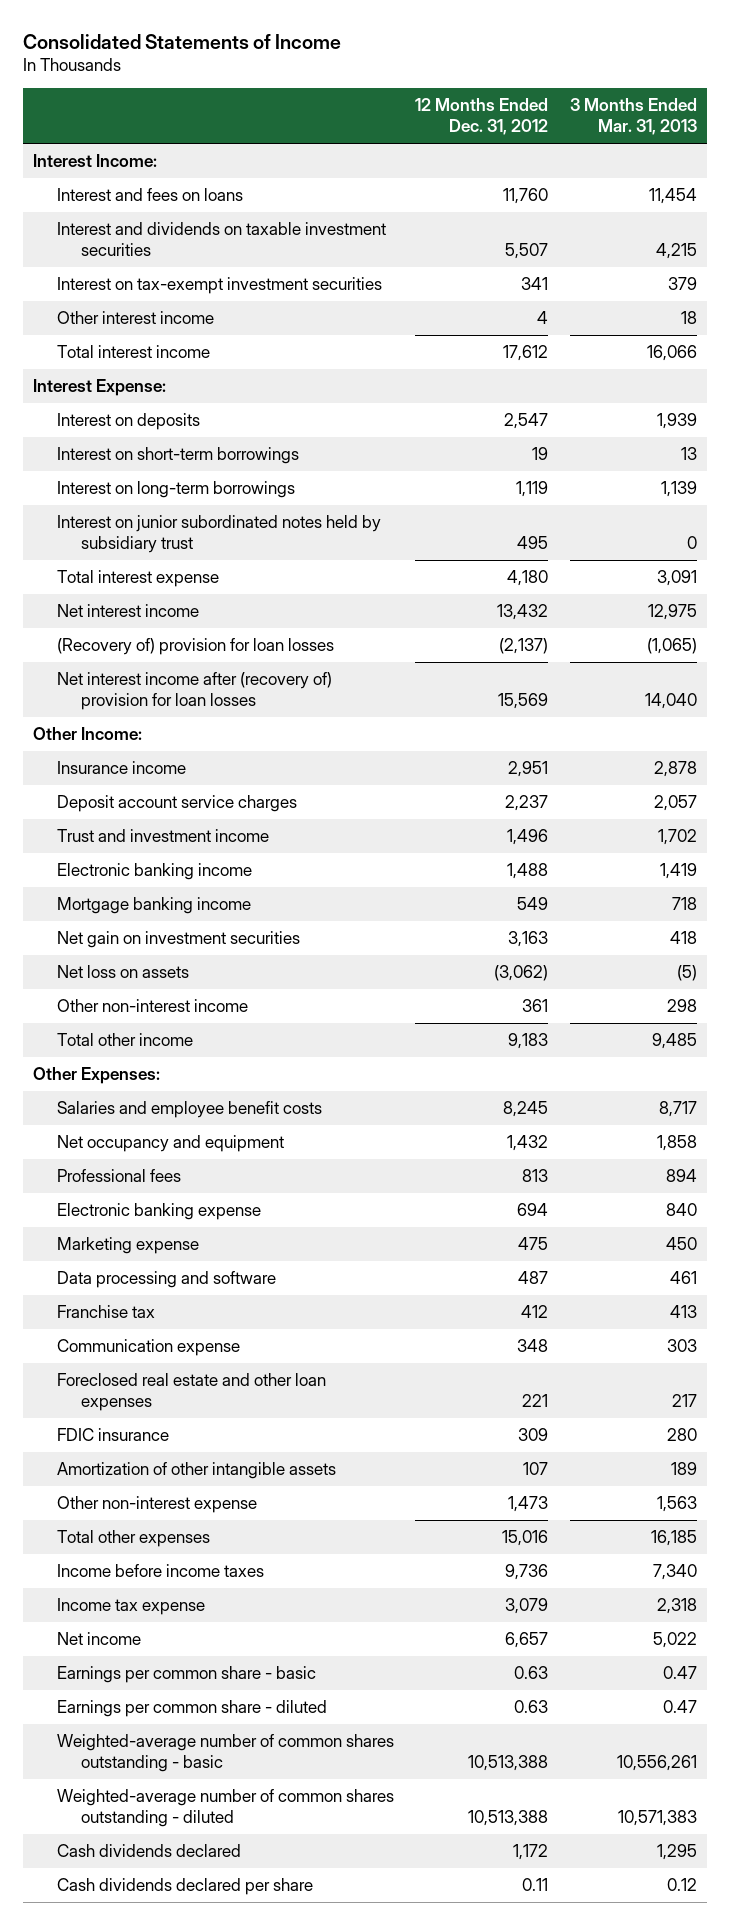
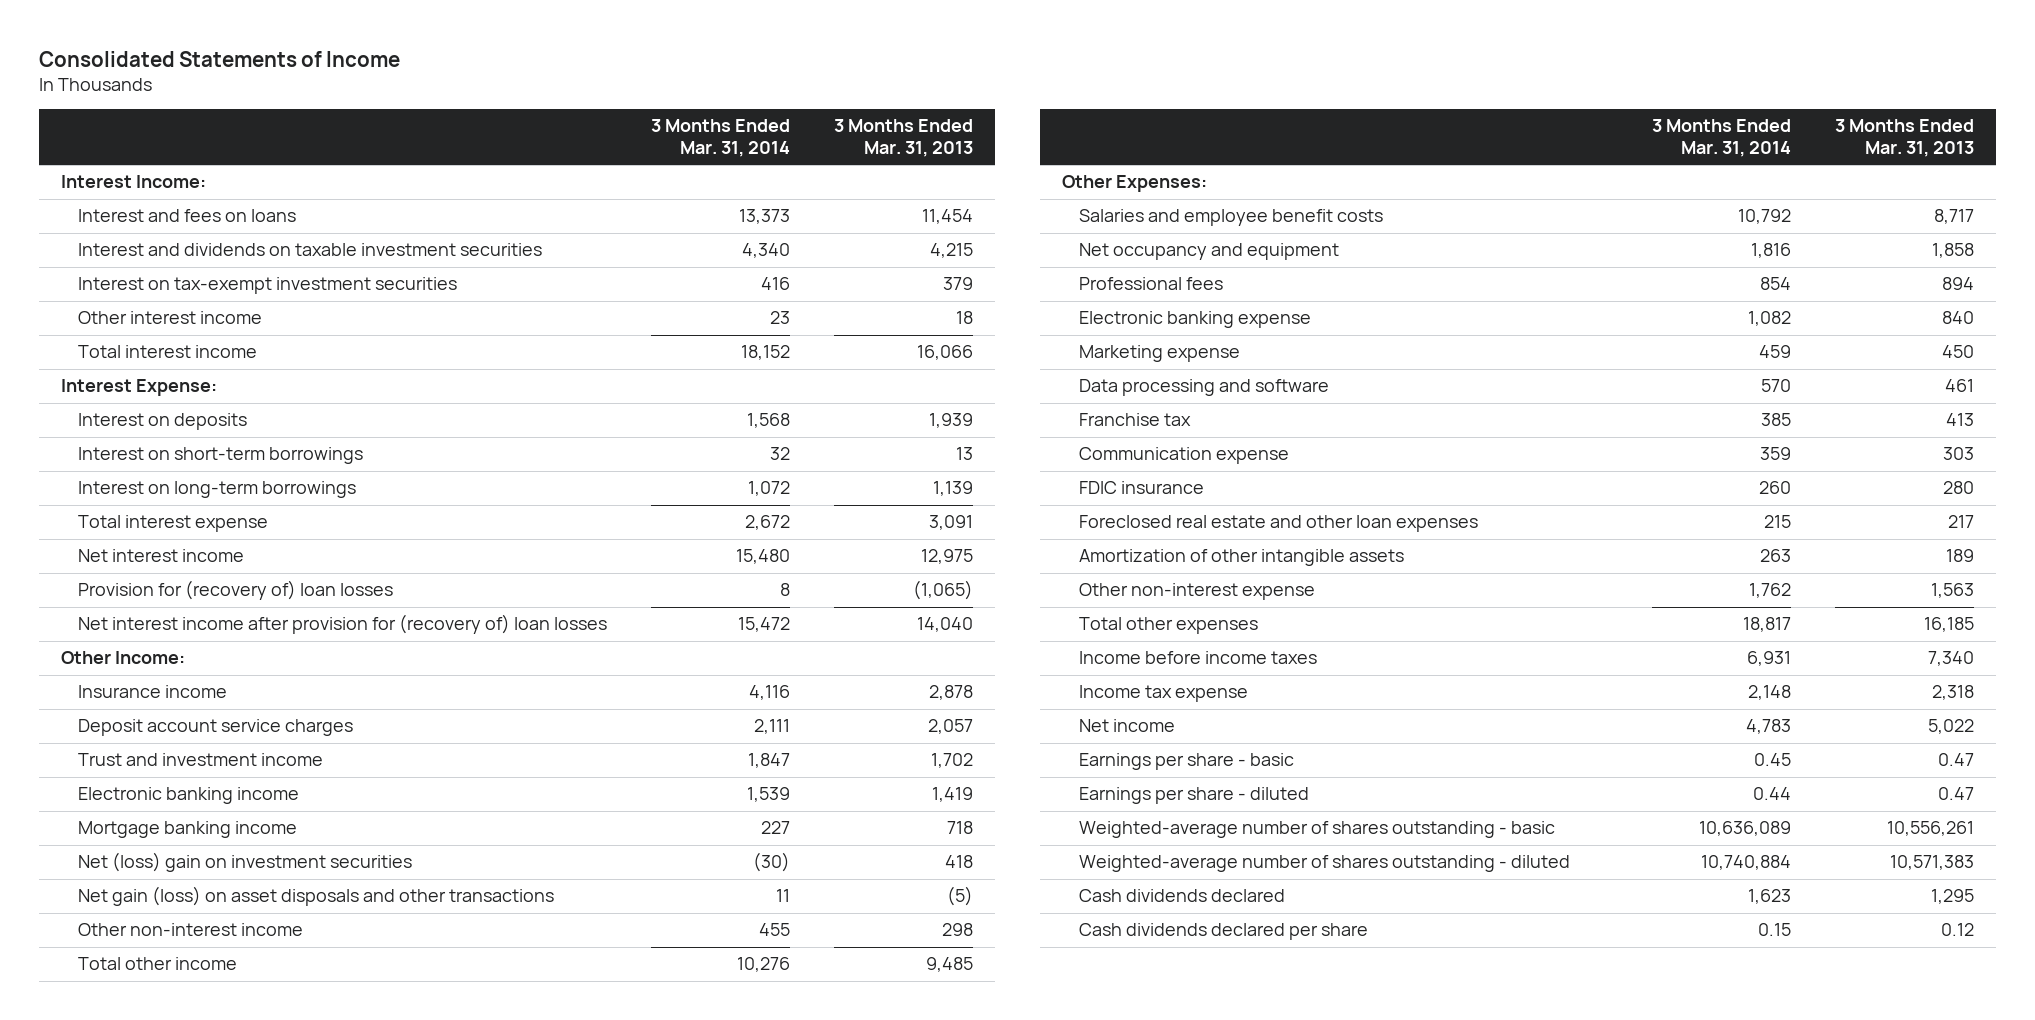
- | 12 Months Ended Dec. 31, 2012 | 3 Months Ended Mar. 31, 2013
+ | 3 Months Ended Mar. 31, 2014 | 3 Months Ended Mar. 31, 2013
- Interest on junior subordinated notes held by subsidiary trust | 495 | 0
- (Recovery of) provision for loan losses | (2,137) | (1,065)
- Net interest income after (recovery of) provision for loan losses | 15,569 | 14,040
+ Provision for (recovery of) loan losses | 8 | (1,065)
+ Net interest income after provision for (recovery of) loan losses | 15,472 | 14,040
- Net gain on investment securities | 3,163 | 418
- Net loss on assets | (3,062) | (5)
+ Net (loss) gain on investment securities | (30) | 418
+ Net gain (loss) on asset disposals and other transactions | 11 | (5)
moved down: Foreclosed real estate and other loan expenses | 215 | 217
- Earnings per common share - basic | 0.63 | 0.47
- Earnings per common share - diluted | 0.63 | 0.47
- Weighted-average number of common shares outstanding - basic | 10,513,388 | 10,556,261
- Weighted-average number of common shares outstanding - diluted | 10,513,388 | 10,571,383
+ Earnings per share - basic | 0.45 | 0.47
+ Earnings per share - diluted | 0.44 | 0.47
+ Weighted-average number of shares outstanding - basic | 10,636,089 | 10,556,261
+ Weighted-average number of shares outstanding - diluted | 10,740,884 | 10,571,383

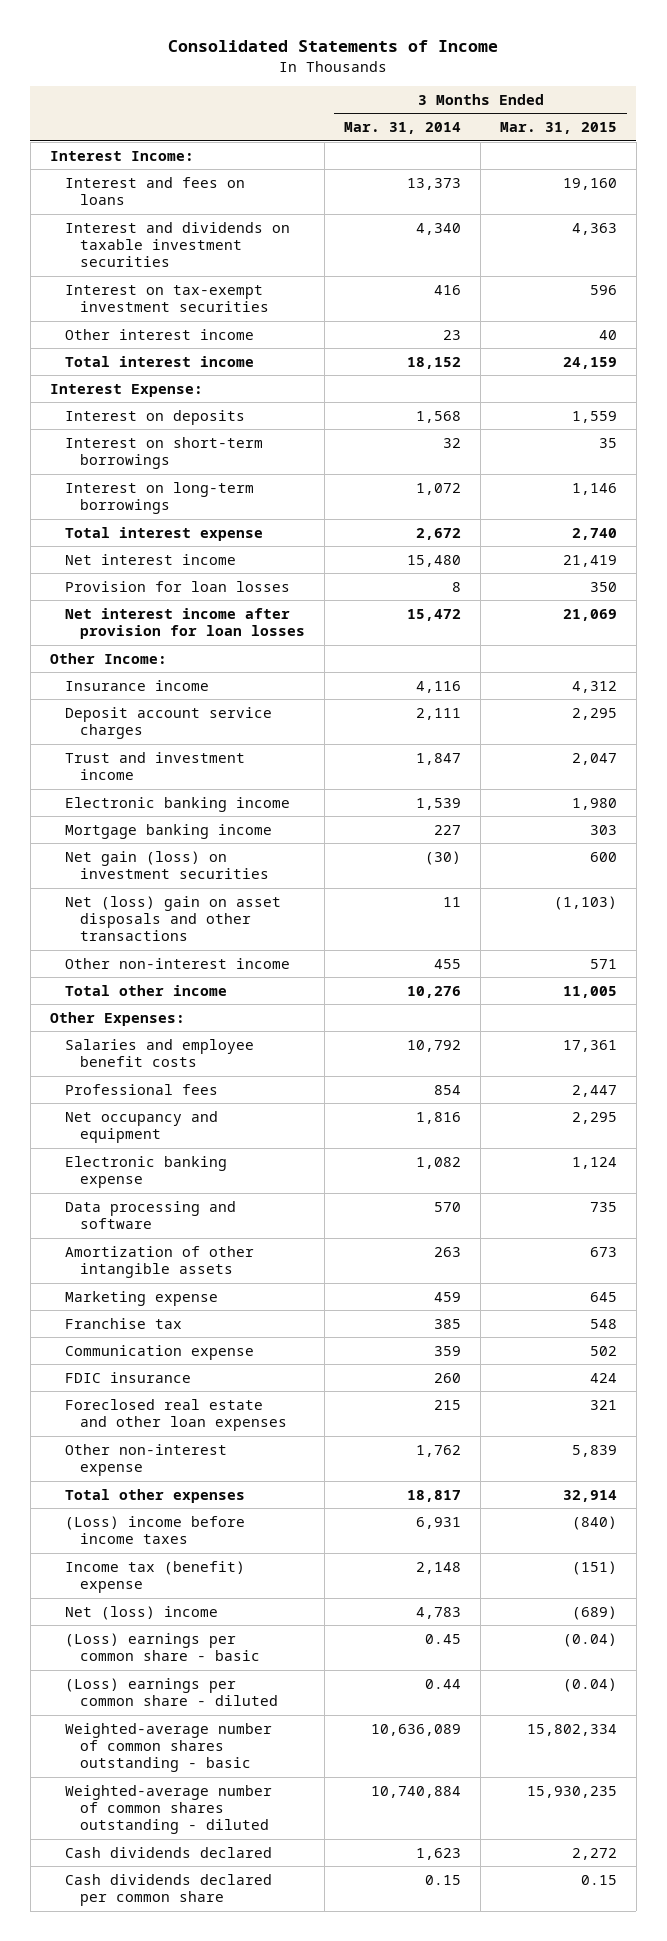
- | 3 Months Ended Mar. 31, 2014 | 3 Months Ended Mar. 31, 2013
+ | 3 Months Ended Mar. 31, 2014 | 3 Months Ended Mar. 31, 2015
- Provision for (recovery of) loan losses | 8 | (1,065)
- Net interest income after provision for (recovery of) loan losses | 15,472 | 14,040
+ Provision for loan losses | 8 | 350
+ Net interest income after provision for loan losses | 15,472 | 21,069
- Net (loss) gain on investment securities | (30) | 418
- Net gain (loss) on asset disposals and other transactions | 11 | (5)
+ Net gain (loss) on investment securities | (30) | 600
+ Net (loss) gain on asset disposals and other transactions | 11 | (1,103)
moved down: Net occupancy and equipment | 1,816 | 2,295
moved up: Amortization of other intangible assets | 263 | 673
moved down: Marketing expense | 459 | 645
- Income before income taxes | 6,931 | 7,340
- Income tax expense | 2,148 | 2,318
- Net income | 4,783 | 5,022
- Earnings per share - basic | 0.45 | 0.47
- Earnings per share - diluted | 0.44 | 0.47
- Weighted-average number of shares outstanding - basic | 10,636,089 | 10,556,261
- Weighted-average number of shares outstanding - diluted | 10,740,884 | 10,571,383
+ (Loss) income before income taxes | 6,931 | (840)
+ Income tax (benefit) expense | 2,148 | (151)
+ Net (loss) income | 4,783 | (689)
+ (Loss) earnings per common share - basic | 0.45 | (0.04)
+ (Loss) earnings per common share - diluted | 0.44 | (0.04)
+ Weighted-average number of common shares outstanding - basic | 10,636,089 | 15,802,334
+ Weighted-average number of common shares outstanding - diluted | 10,740,884 | 15,930,235
- Cash dividends declared per share | 0.15 | 0.12
+ Cash dividends declared per common share | 0.15 | 0.15

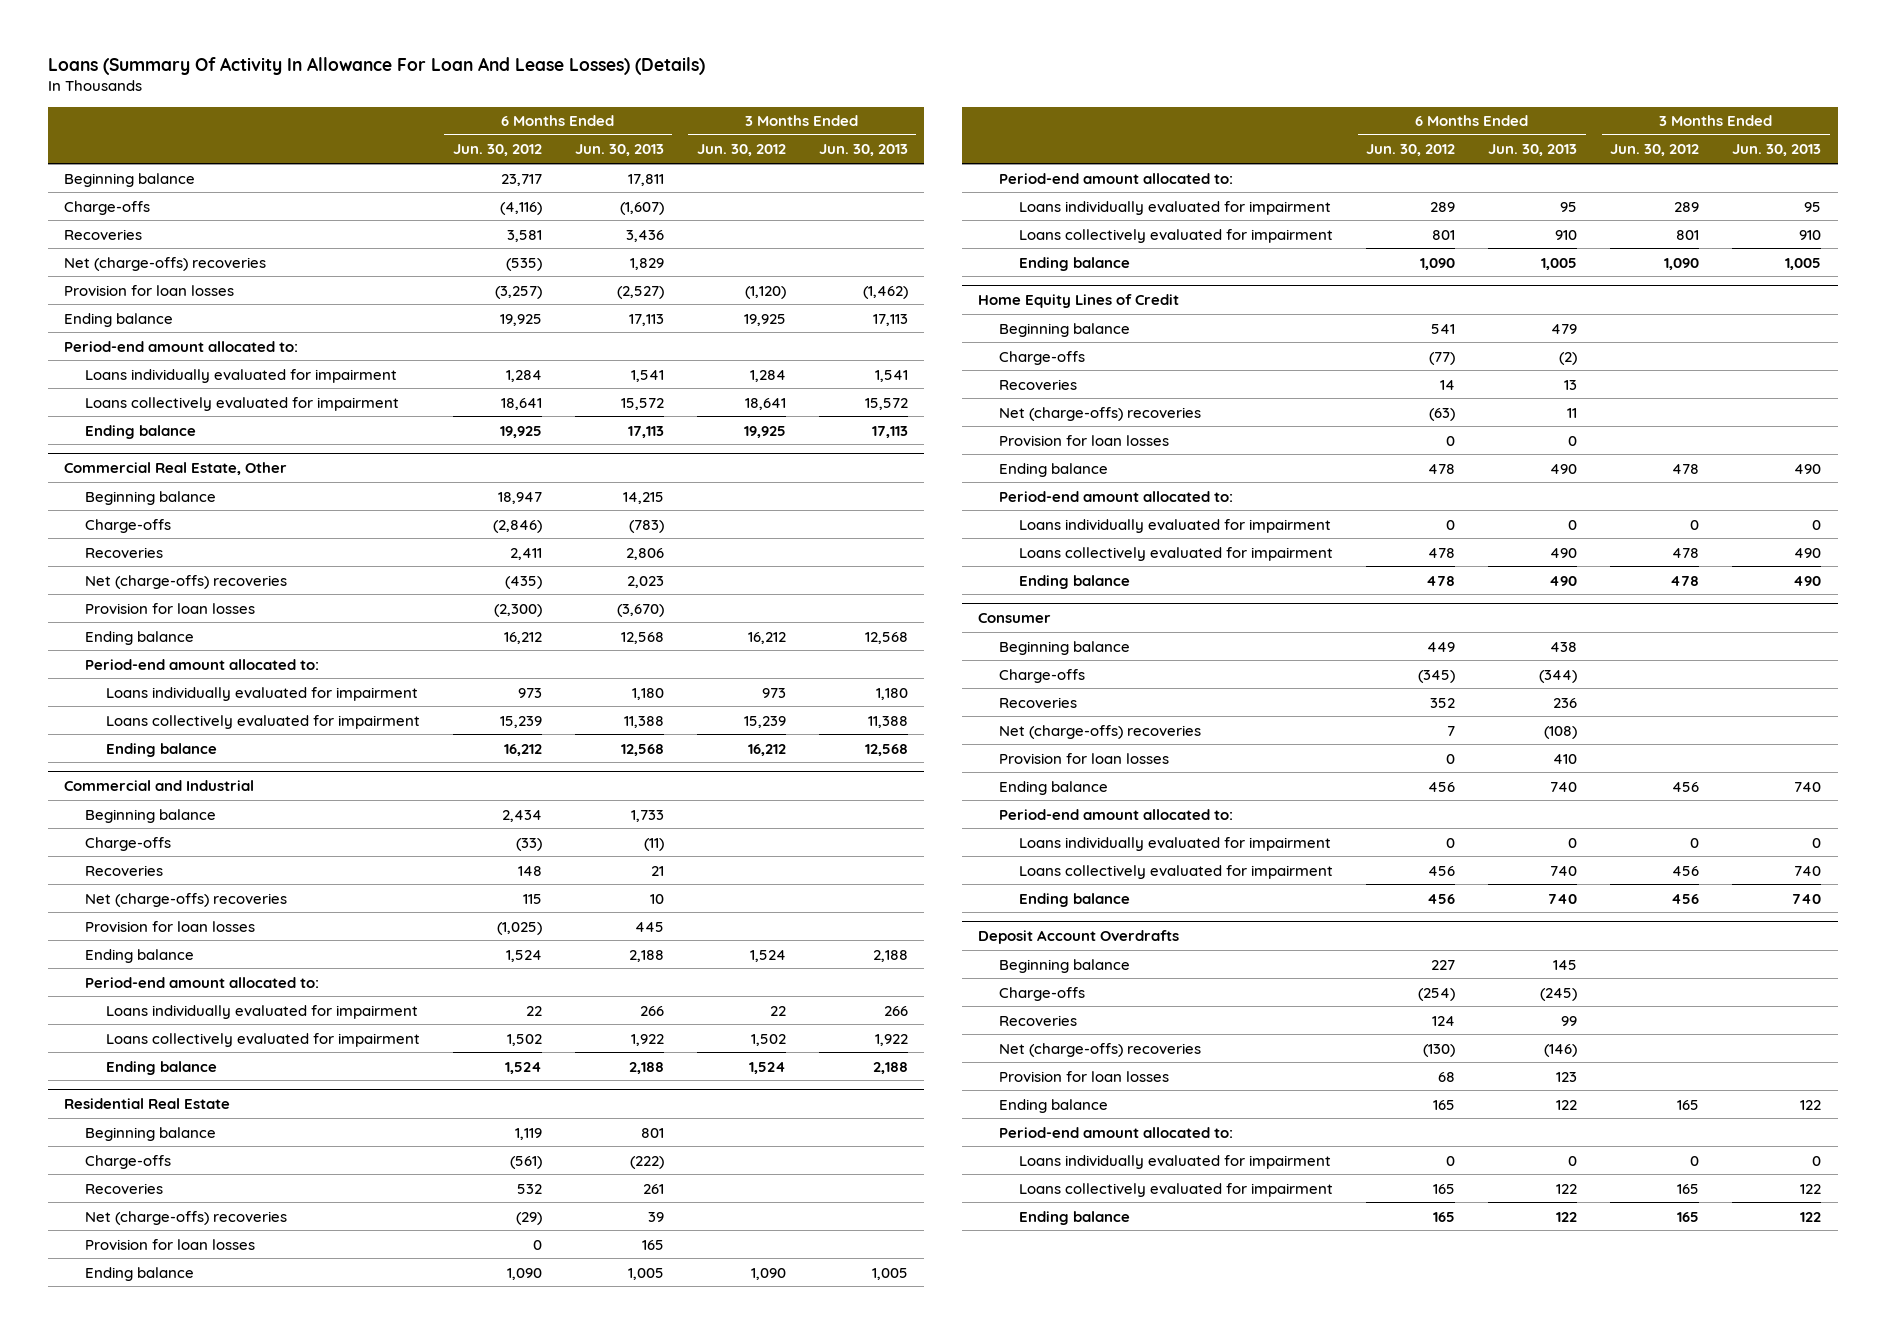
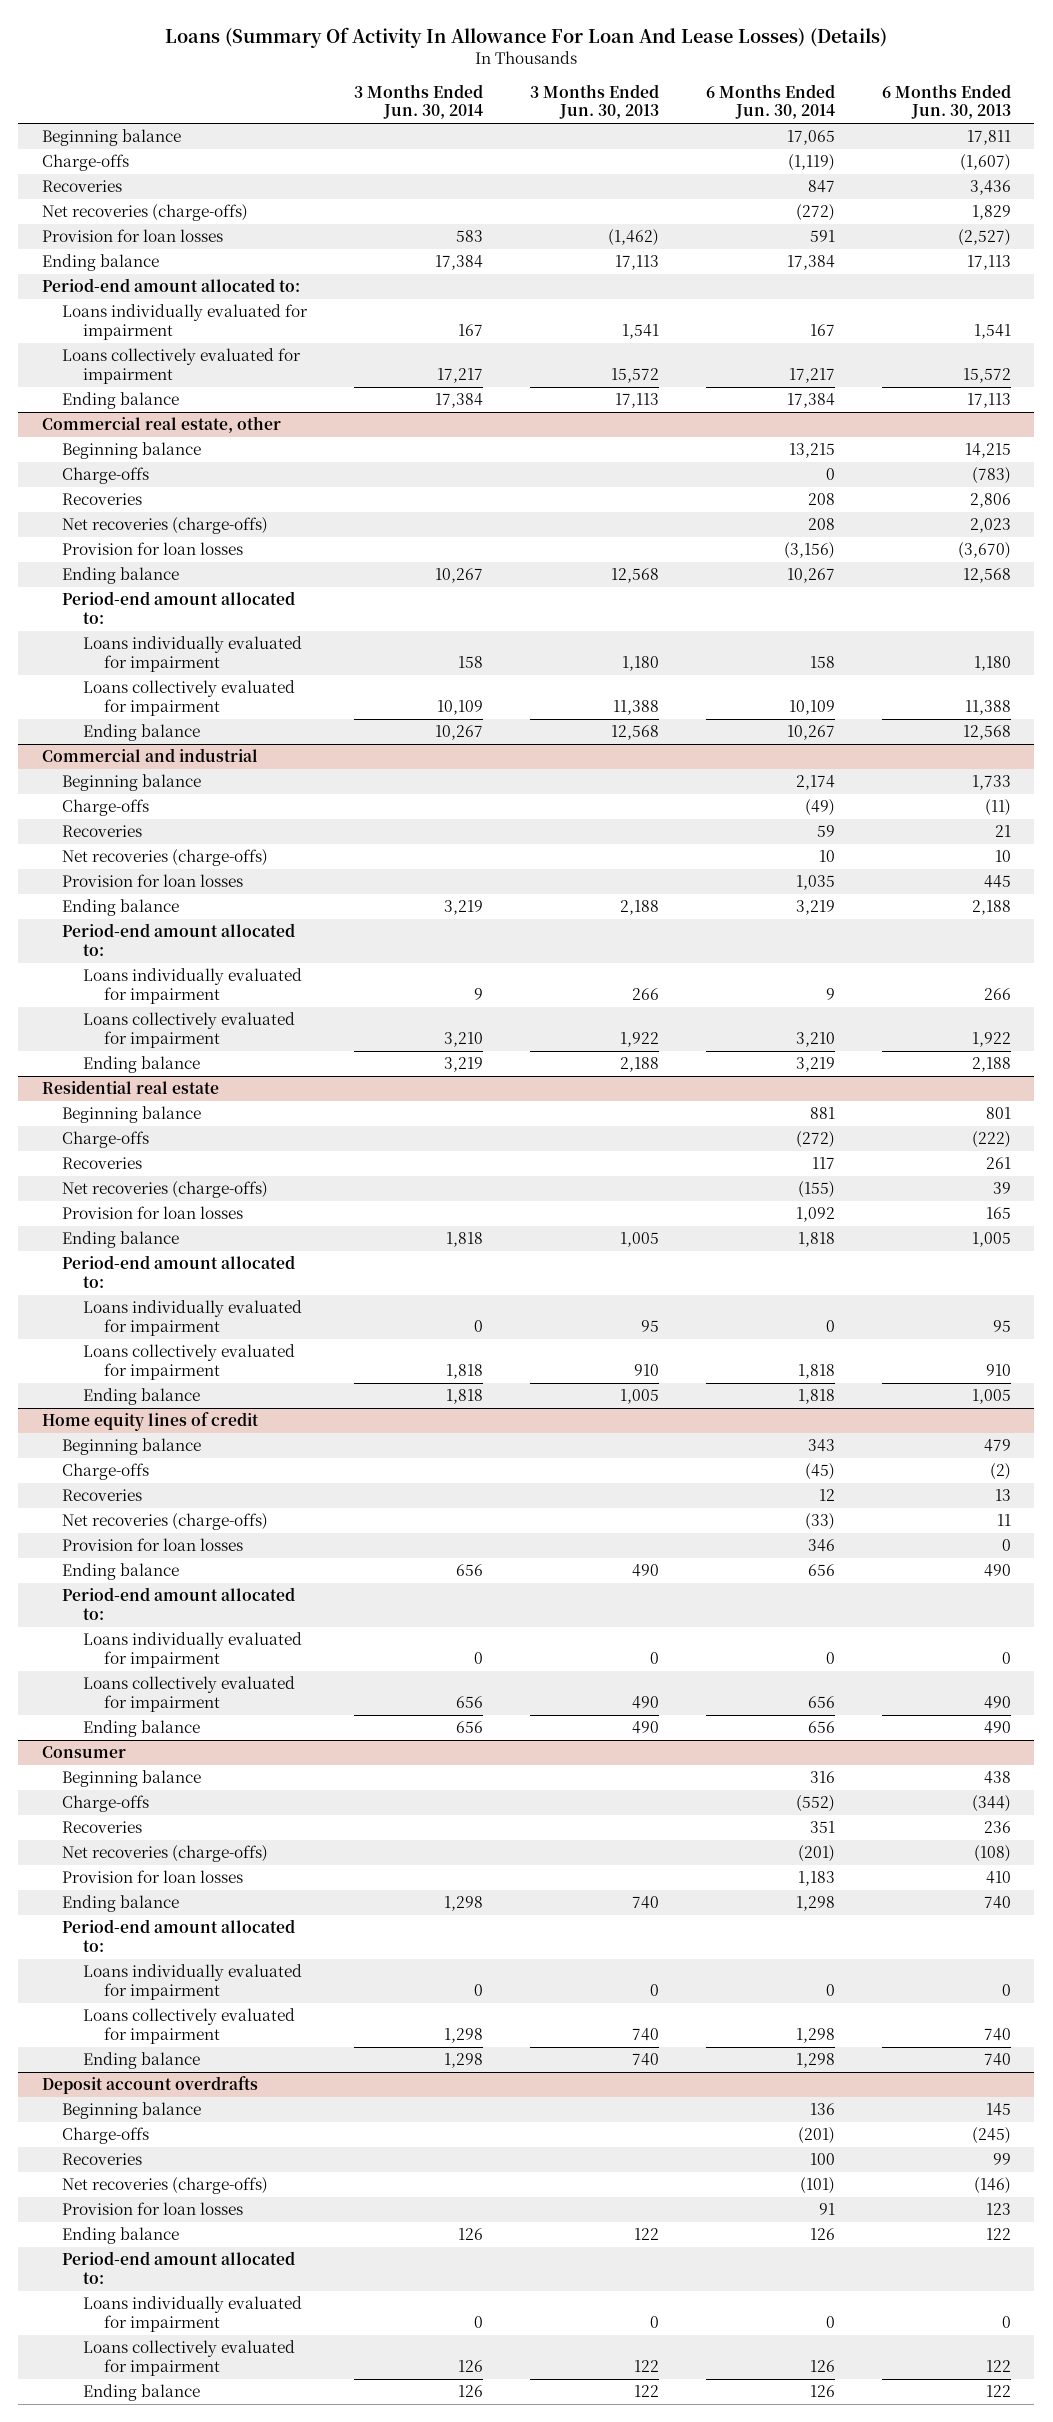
- | 6 Months Ended Jun. 30, 2012 | 6 Months Ended Jun. 30, 2013 | 3 Months Ended Jun. 30, 2012 | 3 Months Ended Jun. 30, 2013
+ | 3 Months Ended Jun. 30, 2014 | 3 Months Ended Jun. 30, 2013 | 6 Months Ended Jun. 30, 2014 | 6 Months Ended Jun. 30, 2013
- Net (charge-offs) recoveries | (535) | 1,829 | |
+ Net recoveries (charge-offs) | | | (272) | 1,829
- Commercial Real Estate, Other
+ Commercial real estate, other
- Net (charge-offs) recoveries | (435) | 2,023 | |
+ Net recoveries (charge-offs) | | | 208 | 2,023
- Commercial and Industrial
+ Commercial and industrial
- Net (charge-offs) recoveries | 115 | 10 | |
+ Net recoveries (charge-offs) | | | 10 | 10
- Residential Real Estate
+ Residential real estate
- Net (charge-offs) recoveries | (29) | 39 | |
+ Net recoveries (charge-offs) | | | (155) | 39
- Home Equity Lines of Credit
+ Home equity lines of credit
- Net (charge-offs) recoveries | (63) | 11 | |
+ Net recoveries (charge-offs) | | | (33) | 11
@ Consumer
- Net (charge-offs) recoveries | 7 | (108) | |
+ Net recoveries (charge-offs) | | | (201) | (108)
- Deposit Account Overdrafts
+ Deposit account overdrafts
- Net (charge-offs) recoveries | (130) | (146) | |
+ Net recoveries (charge-offs) | | | (101) | (146)

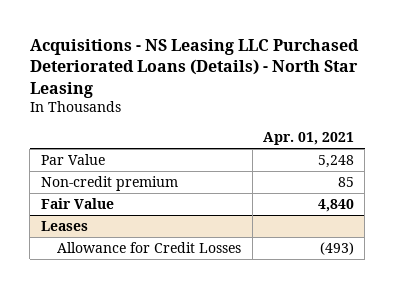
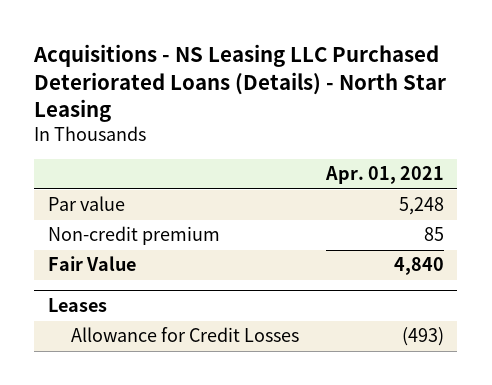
- Par Value | 5,248
+ Par value | 5,248

